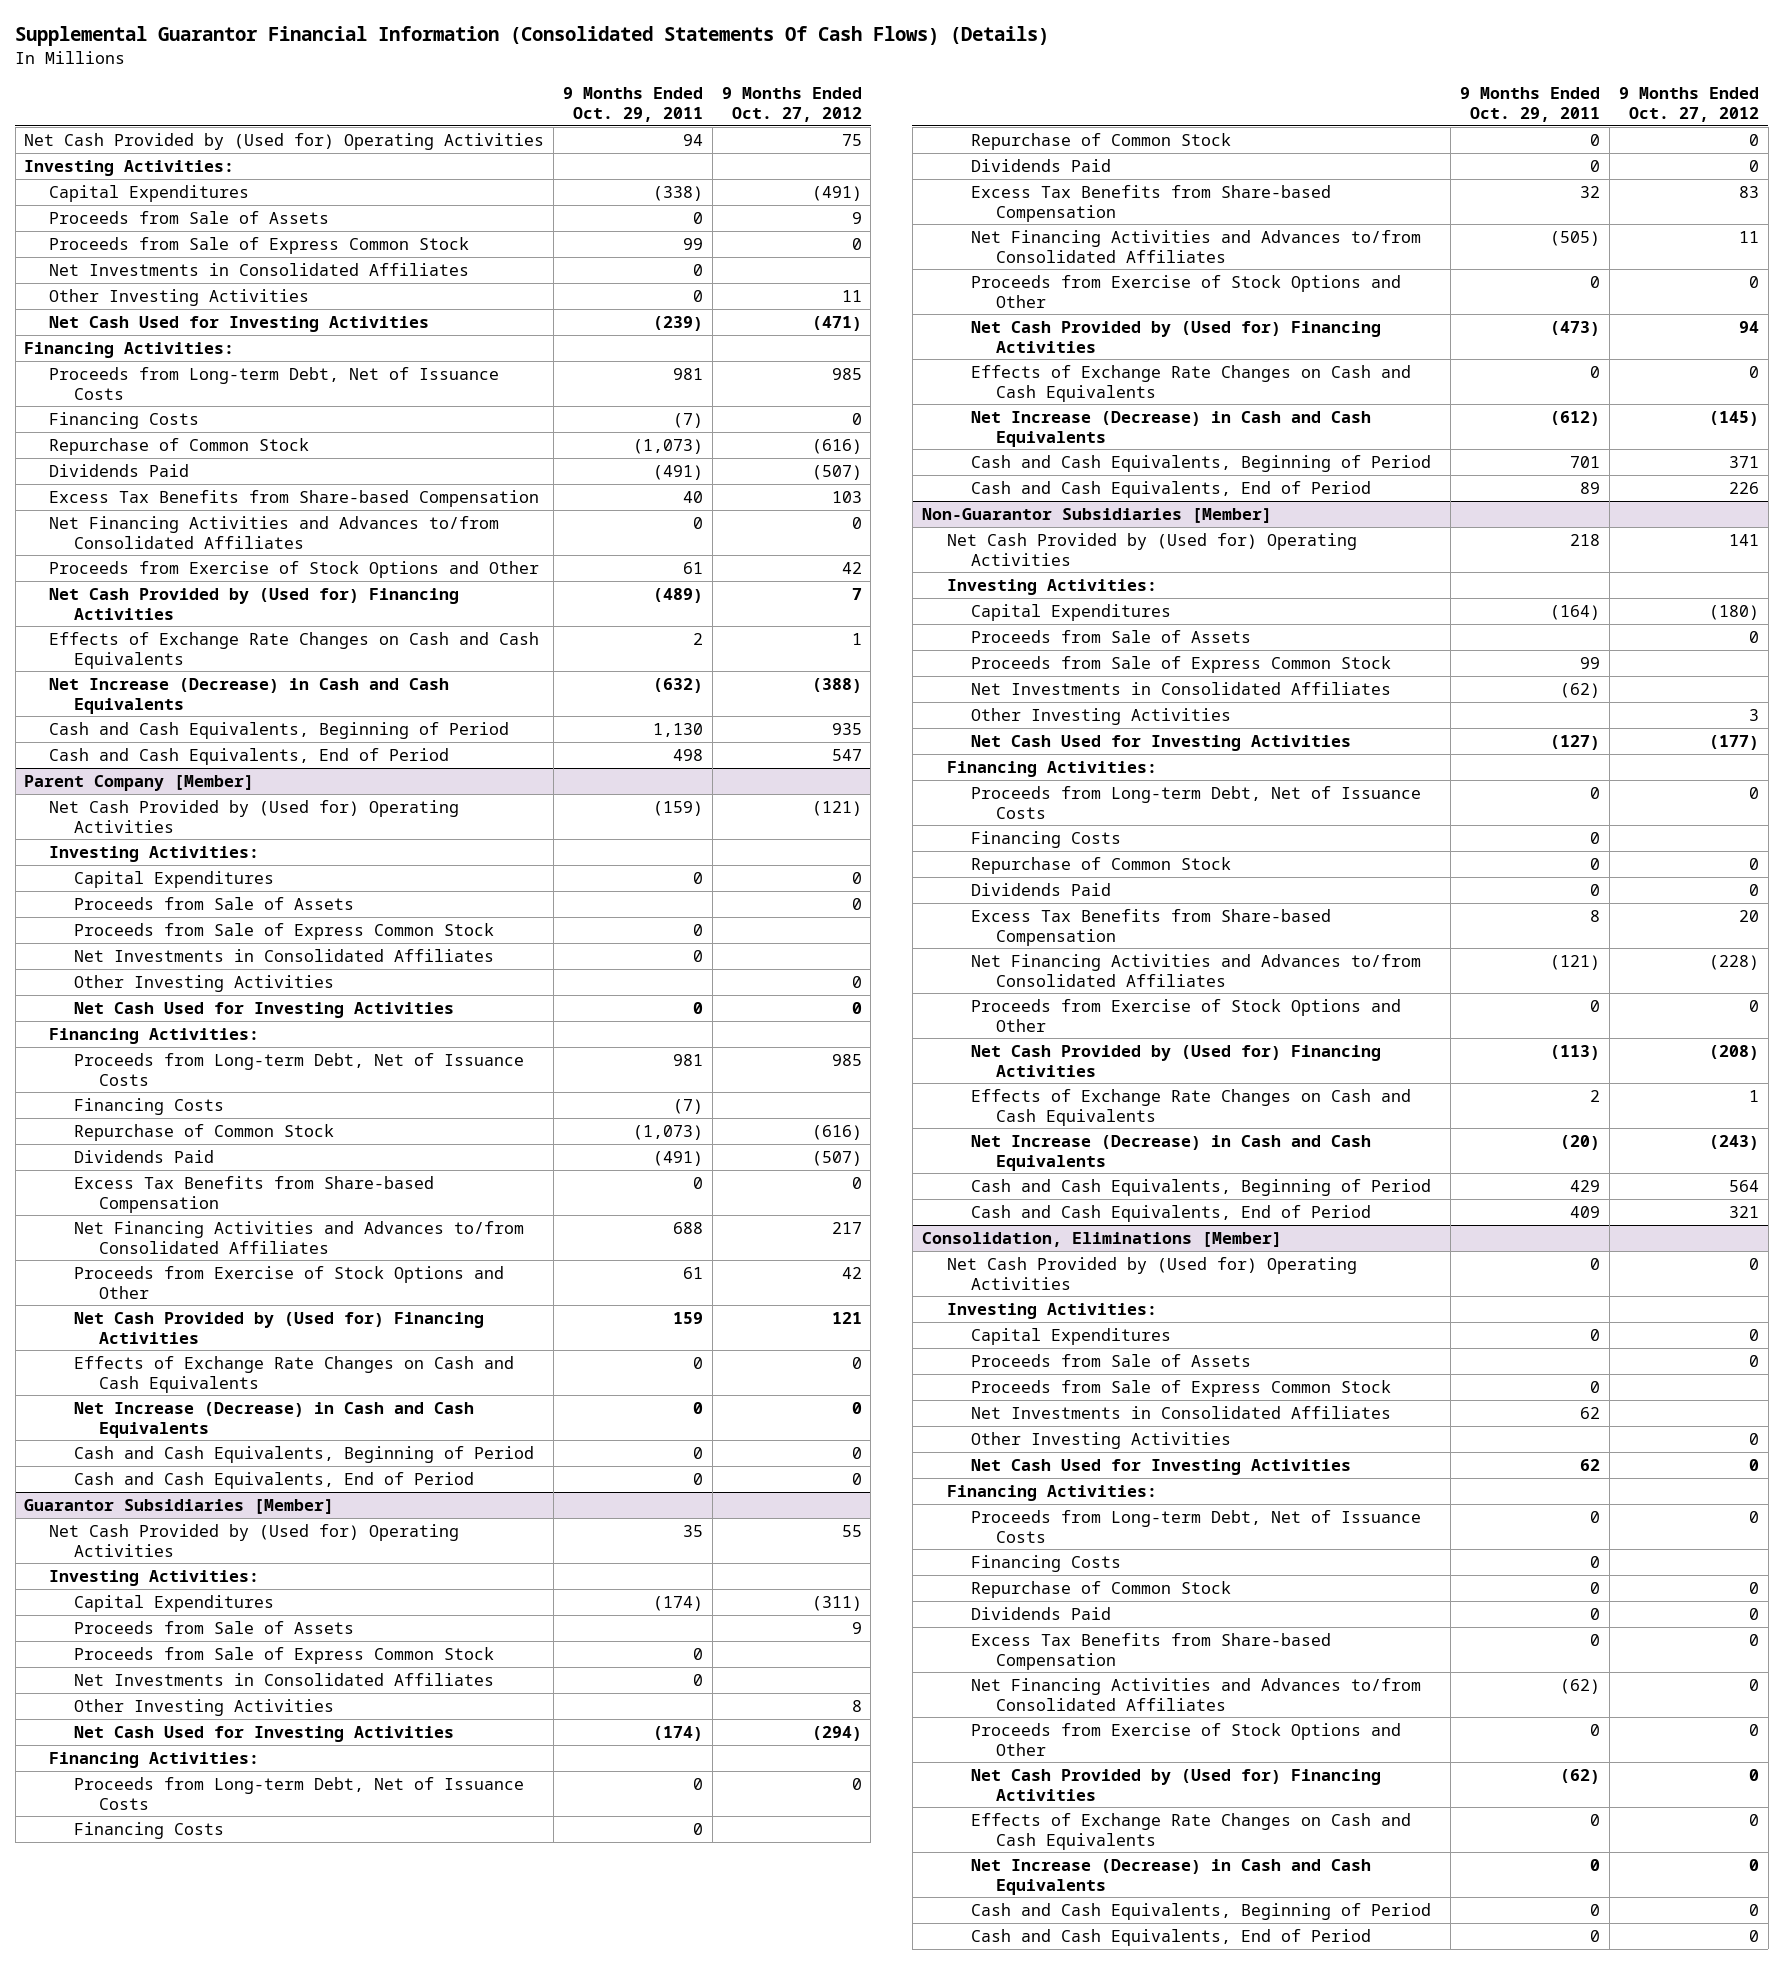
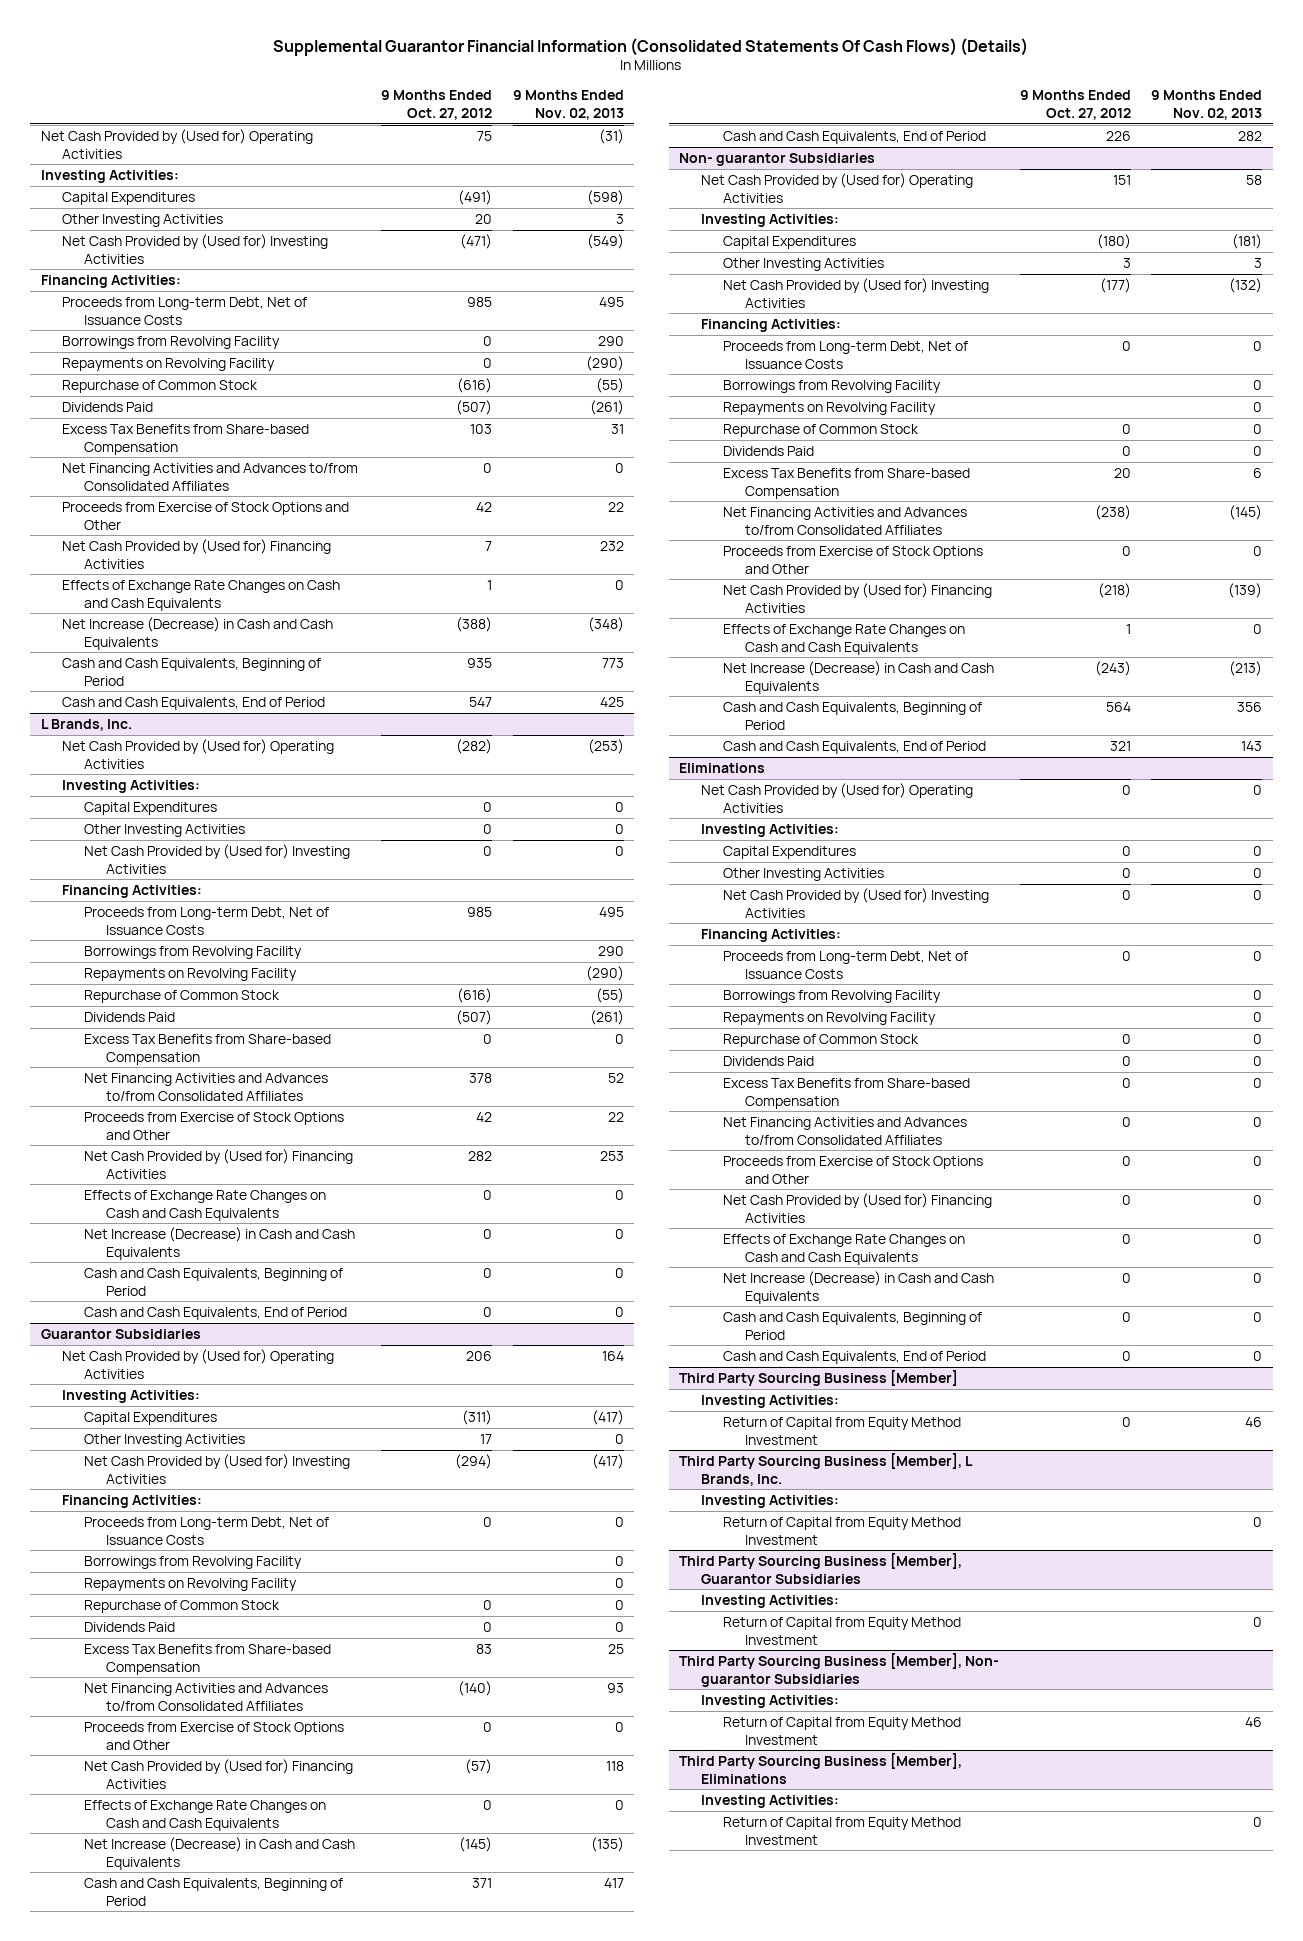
- | 9 Months Ended Oct. 29, 2011 | 9 Months Ended Oct. 27, 2012
+ | 9 Months Ended Oct. 27, 2012 | 9 Months Ended Nov. 02, 2013
- Proceeds from Sale of Assets | 0 | 9
- Proceeds from Sale of Express Common Stock | 99 | 0
- Net Investments in Consolidated Affiliates | 0 |
- Other Investing Activities | 0 | 11
- Net Cash Used for Investing Activities | (239) | (471)
+ Other Investing Activities | 20 | 3
+ Net Cash Provided by (Used for) Investing Activities | (471) | (549)
- Financing Costs | (7) | 0
+ Borrowings from Revolving Facility | 0 | 290
+ Repayments on Revolving Facility | 0 | (290)
- Parent Company [Member]
- Net Cash Provided by (Used for) Operating Activities | (159) | (121)
+ L Brands, Inc.
+ Net Cash Provided by (Used for) Operating Activities | (282) | (253)
- Proceeds from Sale of Assets | | 0
- Proceeds from Sale of Express Common Stock | 0 |
- Net Investments in Consolidated Affiliates | 0 |
- Net Cash Used for Investing Activities | 0 | 0
+ Net Cash Provided by (Used for) Investing Activities | 0 | 0
- Financing Costs | (7) |
+ Borrowings from Revolving Facility | | 290
+ Repayments on Revolving Facility | | (290)
- Net Financing Activities and Advances to/from Consolidated Affiliates | 688 | 217
+ Net Financing Activities and Advances to/from Consolidated Affiliates | 378 | 52
- Net Cash Provided by (Used for) Financing Activities | 159 | 121
+ Net Cash Provided by (Used for) Financing Activities | 282 | 253
- Guarantor Subsidiaries [Member]
- Net Cash Provided by (Used for) Operating Activities | 35 | 55
+ Guarantor Subsidiaries
+ Net Cash Provided by (Used for) Operating Activities | 206 | 164
- Proceeds from Sale of Assets | | 9
- Proceeds from Sale of Express Common Stock | 0 |
- Net Investments in Consolidated Affiliates | 0 |
- Other Investing Activities | | 8
- Net Cash Used for Investing Activities | (174) | (294)
+ Other Investing Activities | 17 | 0
+ Net Cash Provided by (Used for) Investing Activities | (294) | (417)
- Financing Costs | 0 |
+ Borrowings from Revolving Facility | | 0
+ Repayments on Revolving Facility | | 0
- Net Financing Activities and Advances to/from Consolidated Affiliates | (505) | 11
+ Net Financing Activities and Advances to/from Consolidated Affiliates | (140) | 93
- Net Cash Provided by (Used for) Financing Activities | (473) | 94
+ Net Cash Provided by (Used for) Financing Activities | (57) | 118
- Non-Guarantor Subsidiaries [Member]
- Net Cash Provided by (Used for) Operating Activities | 218 | 141
+ Non- guarantor Subsidiaries
+ Net Cash Provided by (Used for) Operating Activities | 151 | 58
- Proceeds from Sale of Assets | | 0
- Proceeds from Sale of Express Common Stock | 99 |
- Net Investments in Consolidated Affiliates | (62) |
- Net Cash Used for Investing Activities | (127) | (177)
+ Net Cash Provided by (Used for) Investing Activities | (177) | (132)
- Financing Costs | 0 |
+ Borrowings from Revolving Facility | | 0
+ Repayments on Revolving Facility | | 0
- Net Financing Activities and Advances to/from Consolidated Affiliates | (121) | (228)
+ Net Financing Activities and Advances to/from Consolidated Affiliates | (238) | (145)
- Net Cash Provided by (Used for) Financing Activities | (113) | (208)
+ Net Cash Provided by (Used for) Financing Activities | (218) | (139)
- Consolidation, Eliminations [Member]
+ Eliminations
- Proceeds from Sale of Assets | | 0
- Proceeds from Sale of Express Common Stock | 0 |
- Net Investments in Consolidated Affiliates | 62 |
- Net Cash Used for Investing Activities | 62 | 0
+ Net Cash Provided by (Used for) Investing Activities | 0 | 0
- Financing Costs | 0 |
+ Borrowings from Revolving Facility | | 0
+ Repayments on Revolving Facility | | 0
+ Third Party Sourcing Business [Member]
+ Investing Activities:
+ Return of Capital from Equity Method Investment | 0 | 46
+ Third Party Sourcing Business [Member], L Brands, Inc.
+ Investing Activities:
+ Return of Capital from Equity Method Investment | | 0
+ Third Party Sourcing Business [Member], Guarantor Subsidiaries
+ Investing Activities:
+ Return of Capital from Equity Method Investment | | 0
+ Third Party Sourcing Business [Member], Non- guarantor Subsidiaries
+ Investing Activities:
+ Return of Capital from Equity Method Investment | | 46
+ Third Party Sourcing Business [Member], Eliminations
+ Investing Activities:
+ Return of Capital from Equity Method Investment | | 0

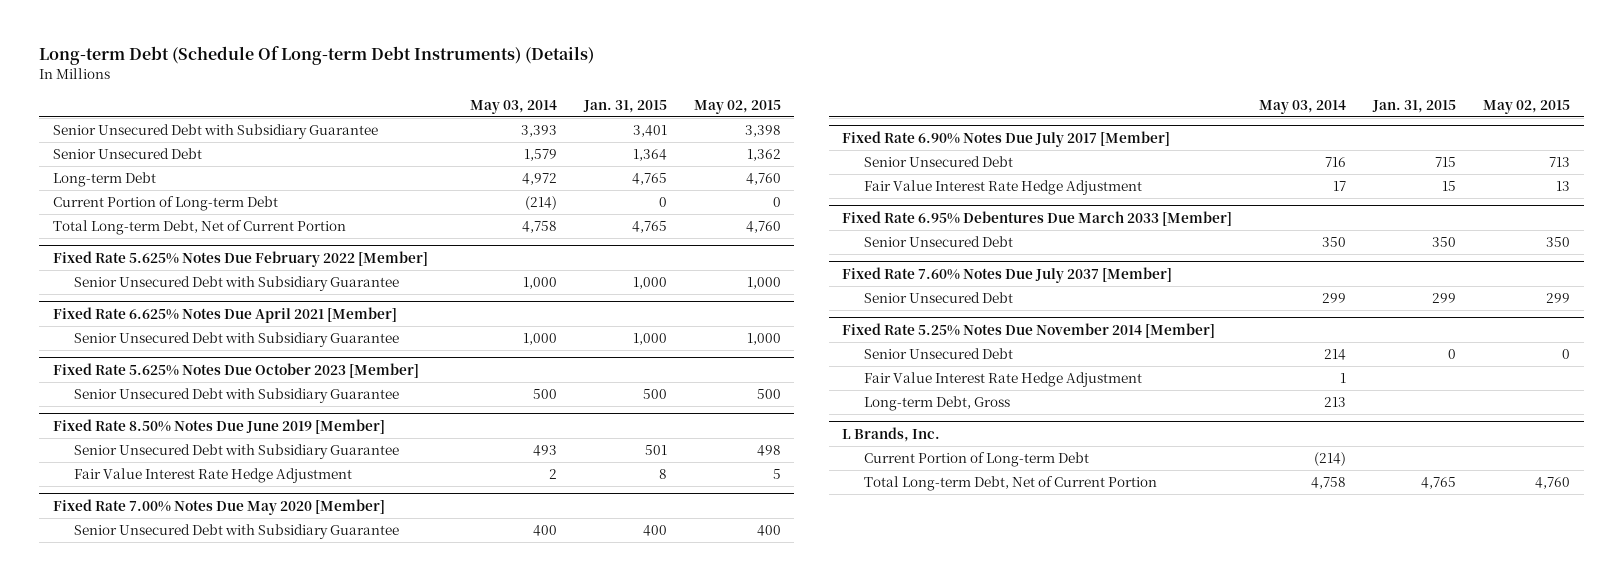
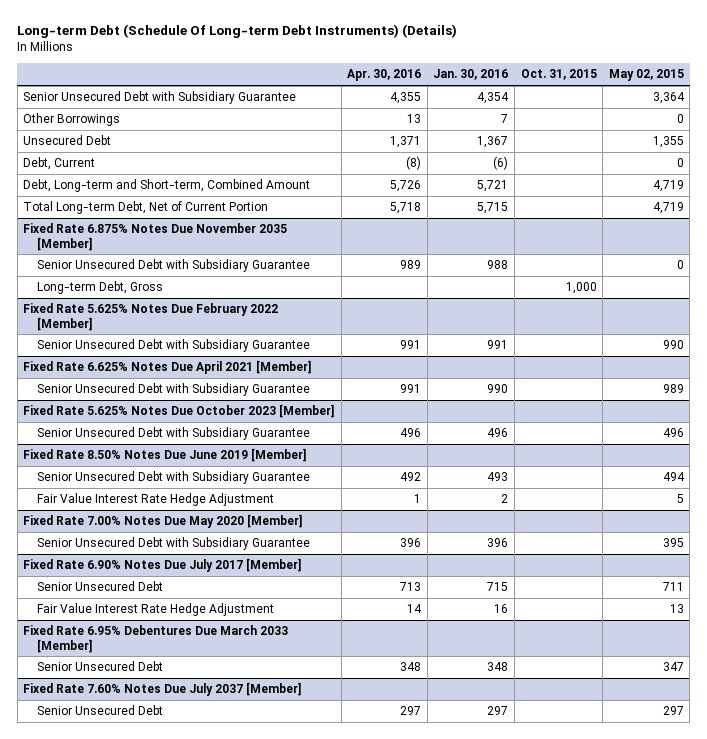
- | May 03, 2014 | Jan. 31, 2015 | May 02, 2015
+ | Apr. 30, 2016 | Jan. 30, 2016 | Oct. 31, 2015 | May 02, 2015
- Senior Unsecured Debt with Subsidiary Guarantee | 3,393 | 3,401 | 3,398
- Senior Unsecured Debt | 1,579 | 1,364 | 1,362
- Long-term Debt | 4,972 | 4,765 | 4,760
- Current Portion of Long-term Debt | (214) | 0 | 0
- Total Long-term Debt, Net of Current Portion | 4,758 | 4,765 | 4,760
+ Senior Unsecured Debt with Subsidiary Guarantee | 4,355 | 4,354 | | 3,364
+ Other Borrowings | 13 | 7 | | 0
+ Unsecured Debt | 1,371 | 1,367 | | 1,355
+ Debt, Current | (8) | (6) | | 0
+ Debt, Long-term and Short-term, Combined Amount | 5,726 | 5,721 | | 4,719
+ Total Long-term Debt, Net of Current Portion | 5,718 | 5,715 | | 4,719
+ Fixed Rate 6.875% Notes Due November 2035 [Member]
+ Senior Unsecured Debt with Subsidiary Guarantee | 989 | 988 | | 0
+ Long-term Debt, Gross | | | 1,000 |
@ Fixed Rate 5.625% Notes Due February 2022 [Member]
- Senior Unsecured Debt with Subsidiary Guarantee | 1,000 | 1,000 | 1,000
+ Senior Unsecured Debt with Subsidiary Guarantee | 991 | 991 | | 990
@ Fixed Rate 6.625% Notes Due April 2021 [Member]
- Senior Unsecured Debt with Subsidiary Guarantee | 1,000 | 1,000 | 1,000
+ Senior Unsecured Debt with Subsidiary Guarantee | 991 | 990 | | 989
@ Fixed Rate 5.625% Notes Due October 2023 [Member]
- Senior Unsecured Debt with Subsidiary Guarantee | 500 | 500 | 500
+ Senior Unsecured Debt with Subsidiary Guarantee | 496 | 496 | | 496
@ Fixed Rate 8.50% Notes Due June 2019 [Member]
- Senior Unsecured Debt with Subsidiary Guarantee | 493 | 501 | 498
+ Senior Unsecured Debt with Subsidiary Guarantee | 492 | 493 | | 494
@ Fixed Rate 7.00% Notes Due May 2020 [Member]
- Senior Unsecured Debt with Subsidiary Guarantee | 400 | 400 | 400
+ Senior Unsecured Debt with Subsidiary Guarantee | 396 | 396 | | 395
@ Fixed Rate 6.90% Notes Due July 2017 [Member]
- Senior Unsecured Debt | 716 | 715 | 713
+ Senior Unsecured Debt | 713 | 715 | | 711
@ Fixed Rate 6.95% Debentures Due March 2033 [Member]
- Senior Unsecured Debt | 350 | 350 | 350
+ Senior Unsecured Debt | 348 | 348 | | 347
@ Fixed Rate 7.60% Notes Due July 2037 [Member]
- Senior Unsecured Debt | 299 | 299 | 299
- Fixed Rate 5.25% Notes Due November 2014 [Member]
- Senior Unsecured Debt | 214 | 0 | 0
- Fair Value Interest Rate Hedge Adjustment | 1 | |
- Long-term Debt, Gross | 213 | |
- L Brands, Inc.
- Current Portion of Long-term Debt | (214) | |
- Total Long-term Debt, Net of Current Portion | 4,758 | 4,765 | 4,760
@ Fixed Rate 7.60% Notes Due July 2037 [Member]
+ Senior Unsecured Debt | 297 | 297 | | 297

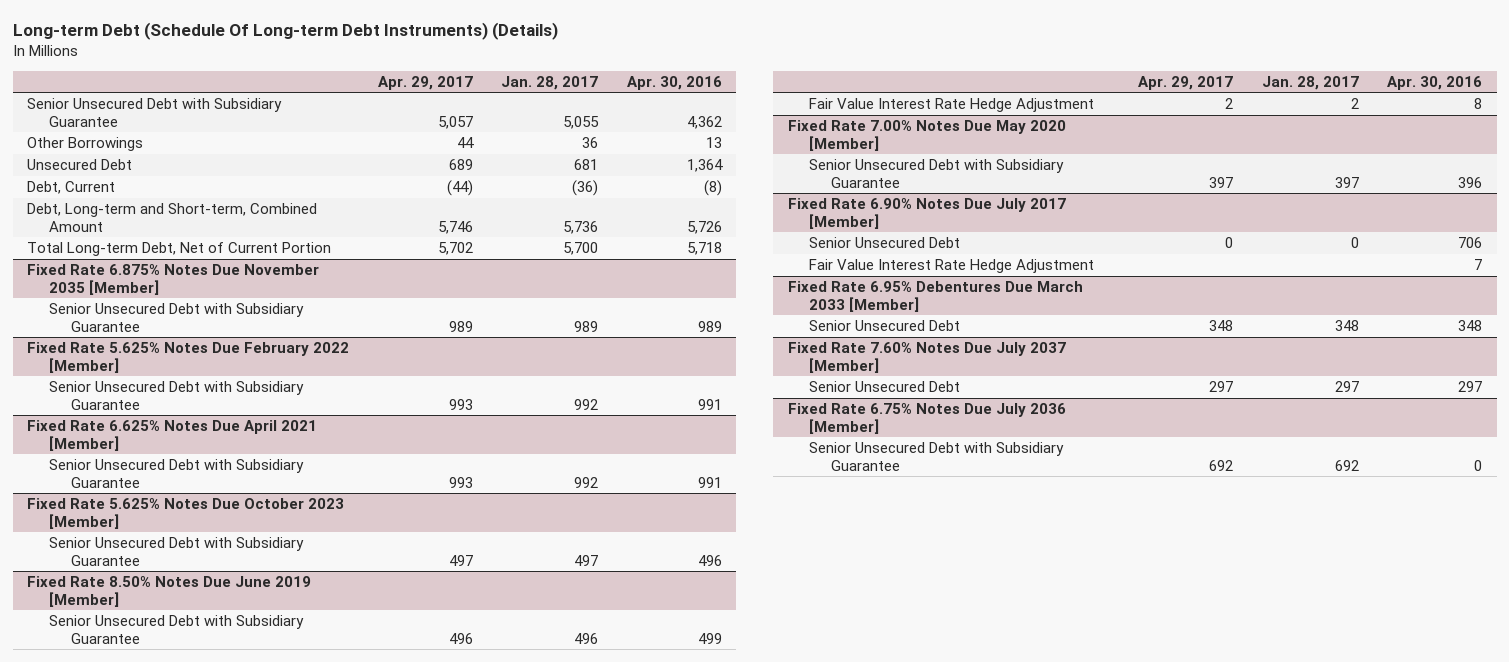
- | Apr. 30, 2016 | Jan. 30, 2016 | Oct. 31, 2015 | May 02, 2015
+ | Apr. 29, 2017 | Jan. 28, 2017 | Apr. 30, 2016
- Senior Unsecured Debt with Subsidiary Guarantee | 4,355 | 4,354 | | 3,364
+ Senior Unsecured Debt with Subsidiary Guarantee | 5,057 | 5,055 | 4,362
- Unsecured Debt | 1,371 | 1,367 | | 1,355
+ Unsecured Debt | 689 | 681 | 1,364
@ Fixed Rate 6.875% Notes Due November 2035 [Member]
- Long-term Debt, Gross | | | 1,000 |
@ Fixed Rate 8.50% Notes Due June 2019 [Member]
- Senior Unsecured Debt with Subsidiary Guarantee | 492 | 493 | | 494
- Fair Value Interest Rate Hedge Adjustment | 1 | 2 | | 5
+ Senior Unsecured Debt with Subsidiary Guarantee | 496 | 496 | 499
+ Fair Value Interest Rate Hedge Adjustment | 2 | 2 | 8
@ Fixed Rate 6.90% Notes Due July 2017 [Member]
- Senior Unsecured Debt | 713 | 715 | | 711
- Fair Value Interest Rate Hedge Adjustment | 14 | 16 | | 13
+ Senior Unsecured Debt | 0 | 0 | 706
+ Fair Value Interest Rate Hedge Adjustment | | | 7
+ Fixed Rate 6.75% Notes Due July 2036 [Member]
+ Senior Unsecured Debt with Subsidiary Guarantee | 692 | 692 | 0

